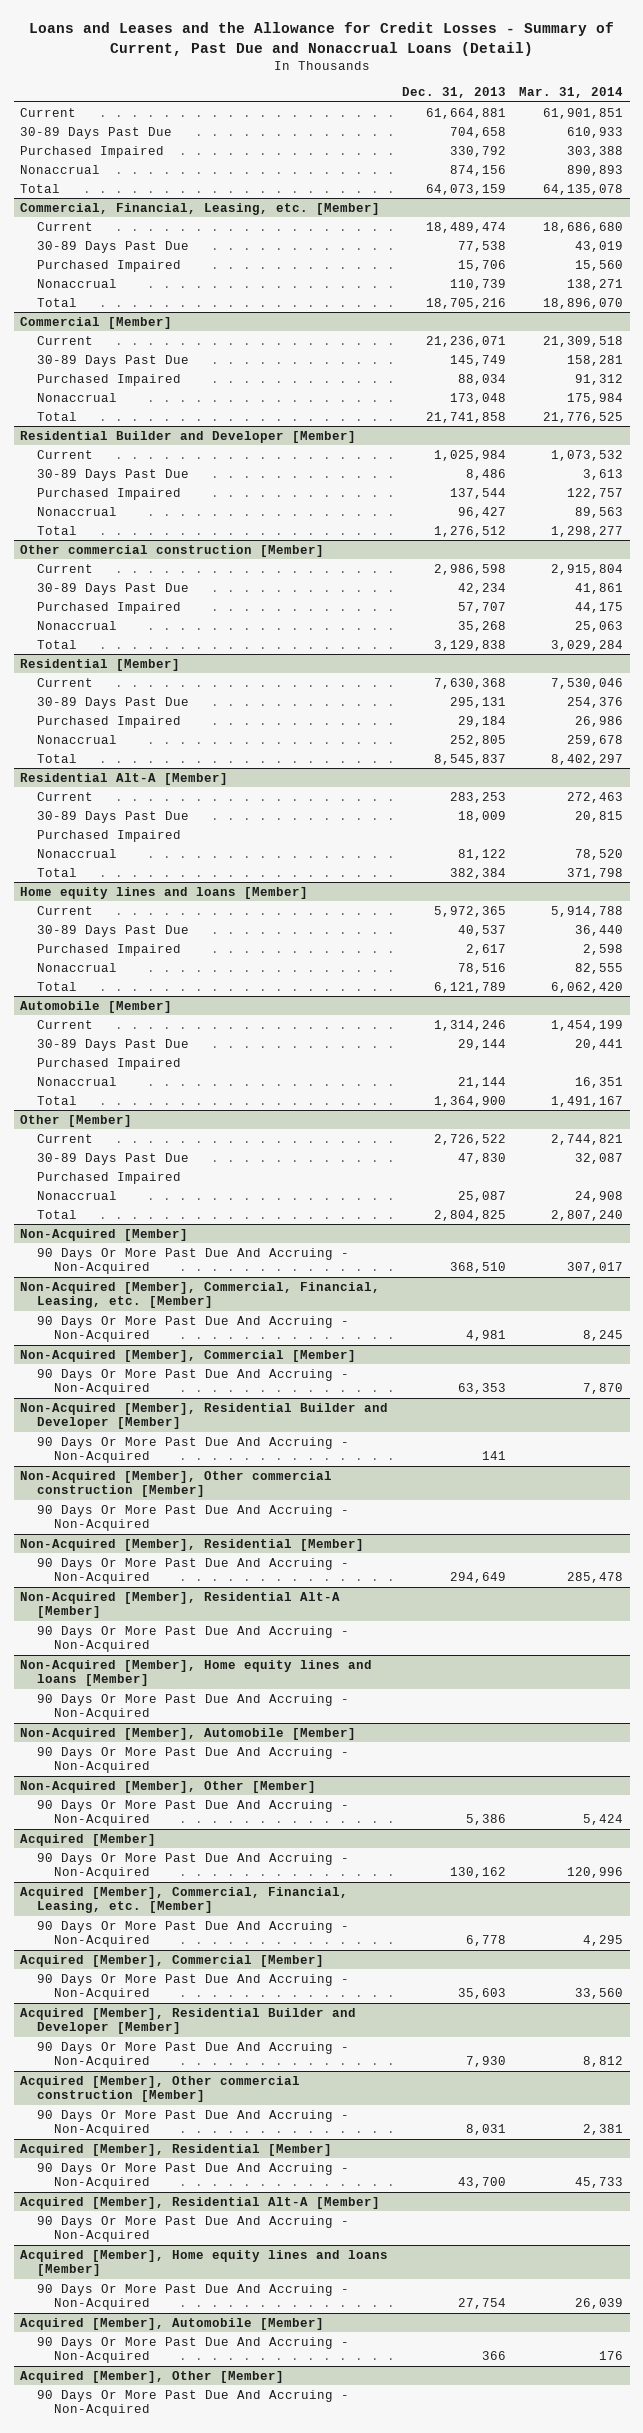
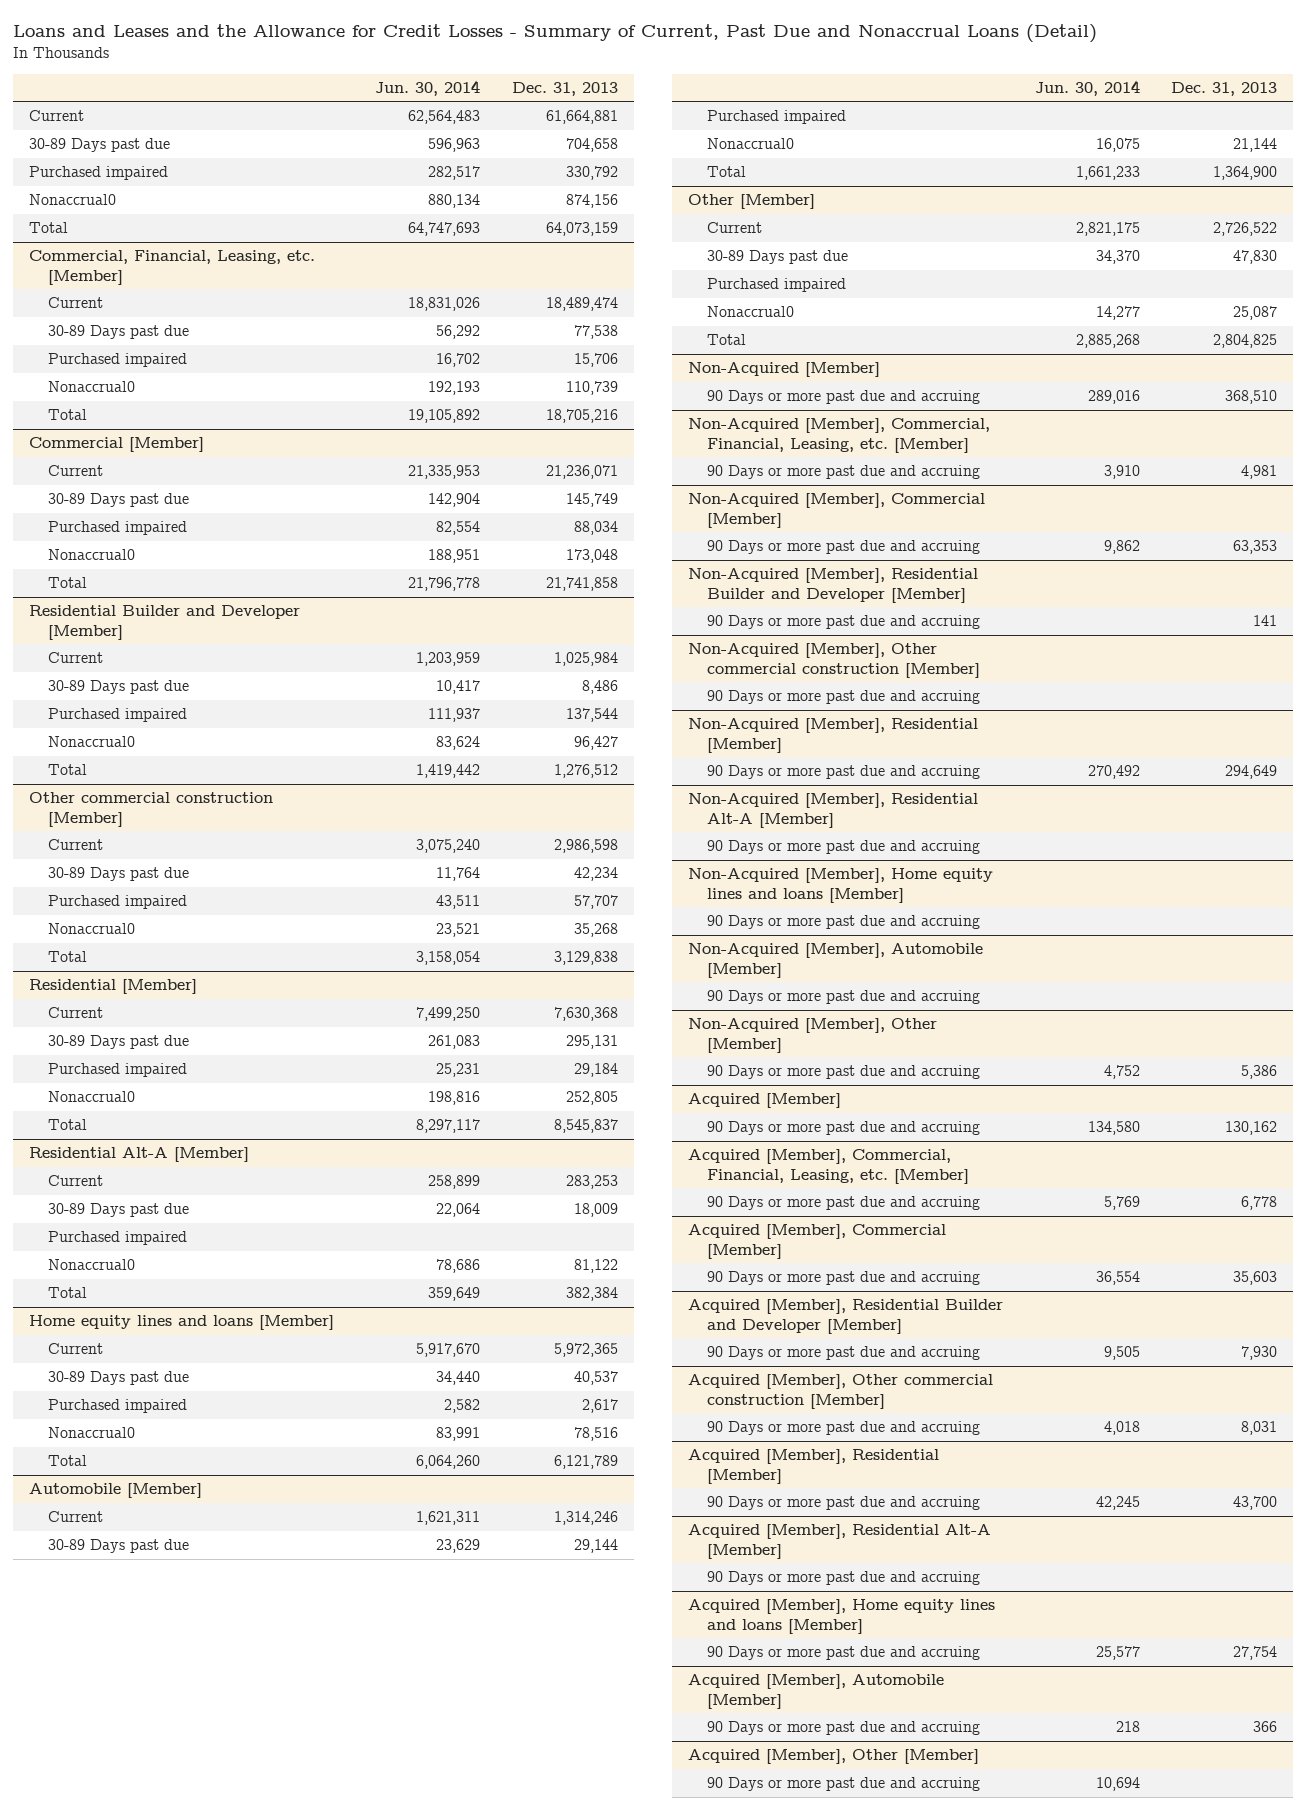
- | Dec. 31, 2013 | Mar. 31, 2014
+ | Jun. 30, 2014 | Dec. 31, 2013
- 30-89 Days Past Due | 704,658 | 610,933
- Purchased Impaired | 330,792 | 303,388
- Nonaccrual | 874,156 | 890,893
+ 30-89 Days past due | 596,963 | 704,658
+ Purchased impaired | 282,517 | 330,792
+ Nonaccrual0 | 880,134 | 874,156
@ Commercial, Financial, Leasing, etc. [Member]
- 30-89 Days Past Due | 77,538 | 43,019
- Purchased Impaired | 15,706 | 15,560
- Nonaccrual | 110,739 | 138,271
+ 30-89 Days past due | 56,292 | 77,538
+ Purchased impaired | 16,702 | 15,706
+ Nonaccrual0 | 192,193 | 110,739
@ Commercial [Member]
- 30-89 Days Past Due | 145,749 | 158,281
- Purchased Impaired | 88,034 | 91,312
- Nonaccrual | 173,048 | 175,984
+ 30-89 Days past due | 142,904 | 145,749
+ Purchased impaired | 82,554 | 88,034
+ Nonaccrual0 | 188,951 | 173,048
@ Residential Builder and Developer [Member]
- 30-89 Days Past Due | 8,486 | 3,613
- Purchased Impaired | 137,544 | 122,757
- Nonaccrual | 96,427 | 89,563
+ 30-89 Days past due | 10,417 | 8,486
+ Purchased impaired | 111,937 | 137,544
+ Nonaccrual0 | 83,624 | 96,427
@ Other commercial construction [Member]
- 30-89 Days Past Due | 42,234 | 41,861
- Purchased Impaired | 57,707 | 44,175
- Nonaccrual | 35,268 | 25,063
+ 30-89 Days past due | 11,764 | 42,234
+ Purchased impaired | 43,511 | 57,707
+ Nonaccrual0 | 23,521 | 35,268
@ Residential [Member]
- 30-89 Days Past Due | 295,131 | 254,376
- Purchased Impaired | 29,184 | 26,986
- Nonaccrual | 252,805 | 259,678
+ 30-89 Days past due | 261,083 | 295,131
+ Purchased impaired | 25,231 | 29,184
+ Nonaccrual0 | 198,816 | 252,805
@ Residential Alt-A [Member]
- 30-89 Days Past Due | 18,009 | 20,815
- Purchased Impaired
- Nonaccrual | 81,122 | 78,520
+ 30-89 Days past due | 22,064 | 18,009
+ Purchased impaired
+ Nonaccrual0 | 78,686 | 81,122
@ Home equity lines and loans [Member]
- 30-89 Days Past Due | 40,537 | 36,440
- Purchased Impaired | 2,617 | 2,598
- Nonaccrual | 78,516 | 82,555
+ 30-89 Days past due | 34,440 | 40,537
+ Purchased impaired | 2,582 | 2,617
+ Nonaccrual0 | 83,991 | 78,516
@ Automobile [Member]
- 30-89 Days Past Due | 29,144 | 20,441
- Purchased Impaired
- Nonaccrual | 21,144 | 16,351
+ 30-89 Days past due | 23,629 | 29,144
+ Purchased impaired
+ Nonaccrual0 | 16,075 | 21,144
@ Other [Member]
- 30-89 Days Past Due | 47,830 | 32,087
- Purchased Impaired
- Nonaccrual | 25,087 | 24,908
+ 30-89 Days past due | 34,370 | 47,830
+ Purchased impaired
+ Nonaccrual0 | 14,277 | 25,087
@ Non-Acquired [Member]
- 90 Days Or More Past Due And Accruing - Non-Acquired | 368,510 | 307,017
+ 90 Days or more past due and accruing | 289,016 | 368,510
@ Non-Acquired [Member], Commercial, Financial, Leasing, etc. [Member]
- 90 Days Or More Past Due And Accruing - Non-Acquired | 4,981 | 8,245
+ 90 Days or more past due and accruing | 3,910 | 4,981
@ Non-Acquired [Member], Commercial [Member]
- 90 Days Or More Past Due And Accruing - Non-Acquired | 63,353 | 7,870
+ 90 Days or more past due and accruing | 9,862 | 63,353
@ Non-Acquired [Member], Residential Builder and Developer [Member]
- 90 Days Or More Past Due And Accruing - Non-Acquired | 141 |
+ 90 Days or more past due and accruing | | 141
@ Non-Acquired [Member], Other commercial construction [Member]
- 90 Days Or More Past Due And Accruing - Non-Acquired
+ 90 Days or more past due and accruing
@ Non-Acquired [Member], Residential [Member]
- 90 Days Or More Past Due And Accruing - Non-Acquired | 294,649 | 285,478
+ 90 Days or more past due and accruing | 270,492 | 294,649
@ Non-Acquired [Member], Residential Alt-A [Member]
- 90 Days Or More Past Due And Accruing - Non-Acquired
+ 90 Days or more past due and accruing
@ Non-Acquired [Member], Home equity lines and loans [Member]
- 90 Days Or More Past Due And Accruing - Non-Acquired
+ 90 Days or more past due and accruing
@ Non-Acquired [Member], Automobile [Member]
- 90 Days Or More Past Due And Accruing - Non-Acquired
+ 90 Days or more past due and accruing
@ Non-Acquired [Member], Other [Member]
- 90 Days Or More Past Due And Accruing - Non-Acquired | 5,386 | 5,424
+ 90 Days or more past due and accruing | 4,752 | 5,386
@ Acquired [Member]
- 90 Days Or More Past Due And Accruing - Non-Acquired | 130,162 | 120,996
+ 90 Days or more past due and accruing | 134,580 | 130,162
@ Acquired [Member], Commercial, Financial, Leasing, etc. [Member]
- 90 Days Or More Past Due And Accruing - Non-Acquired | 6,778 | 4,295
+ 90 Days or more past due and accruing | 5,769 | 6,778
@ Acquired [Member], Commercial [Member]
- 90 Days Or More Past Due And Accruing - Non-Acquired | 35,603 | 33,560
+ 90 Days or more past due and accruing | 36,554 | 35,603
@ Acquired [Member], Residential Builder and Developer [Member]
- 90 Days Or More Past Due And Accruing - Non-Acquired | 7,930 | 8,812
+ 90 Days or more past due and accruing | 9,505 | 7,930
@ Acquired [Member], Other commercial construction [Member]
- 90 Days Or More Past Due And Accruing - Non-Acquired | 8,031 | 2,381
+ 90 Days or more past due and accruing | 4,018 | 8,031
@ Acquired [Member], Residential [Member]
- 90 Days Or More Past Due And Accruing - Non-Acquired | 43,700 | 45,733
+ 90 Days or more past due and accruing | 42,245 | 43,700
@ Acquired [Member], Residential Alt-A [Member]
- 90 Days Or More Past Due And Accruing - Non-Acquired
+ 90 Days or more past due and accruing
@ Acquired [Member], Home equity lines and loans [Member]
- 90 Days Or More Past Due And Accruing - Non-Acquired | 27,754 | 26,039
+ 90 Days or more past due and accruing | 25,577 | 27,754
@ Acquired [Member], Automobile [Member]
- 90 Days Or More Past Due And Accruing - Non-Acquired | 366 | 176
+ 90 Days or more past due and accruing | 218 | 366
@ Acquired [Member], Other [Member]
- 90 Days Or More Past Due And Accruing - Non-Acquired
+ 90 Days or more past due and accruing | 10,694 |

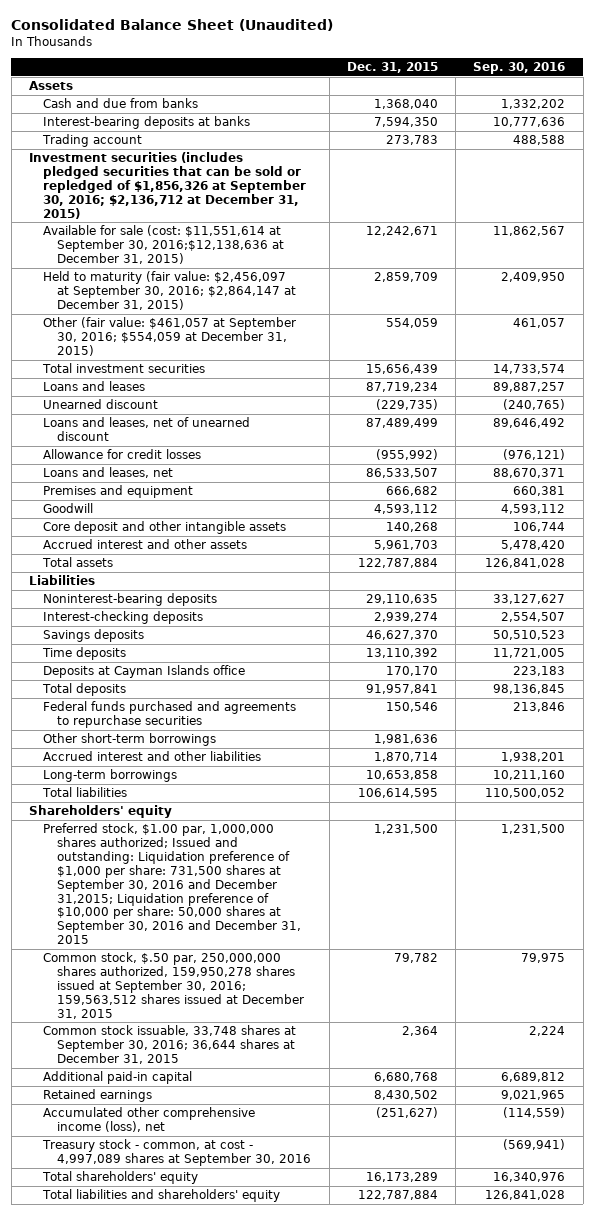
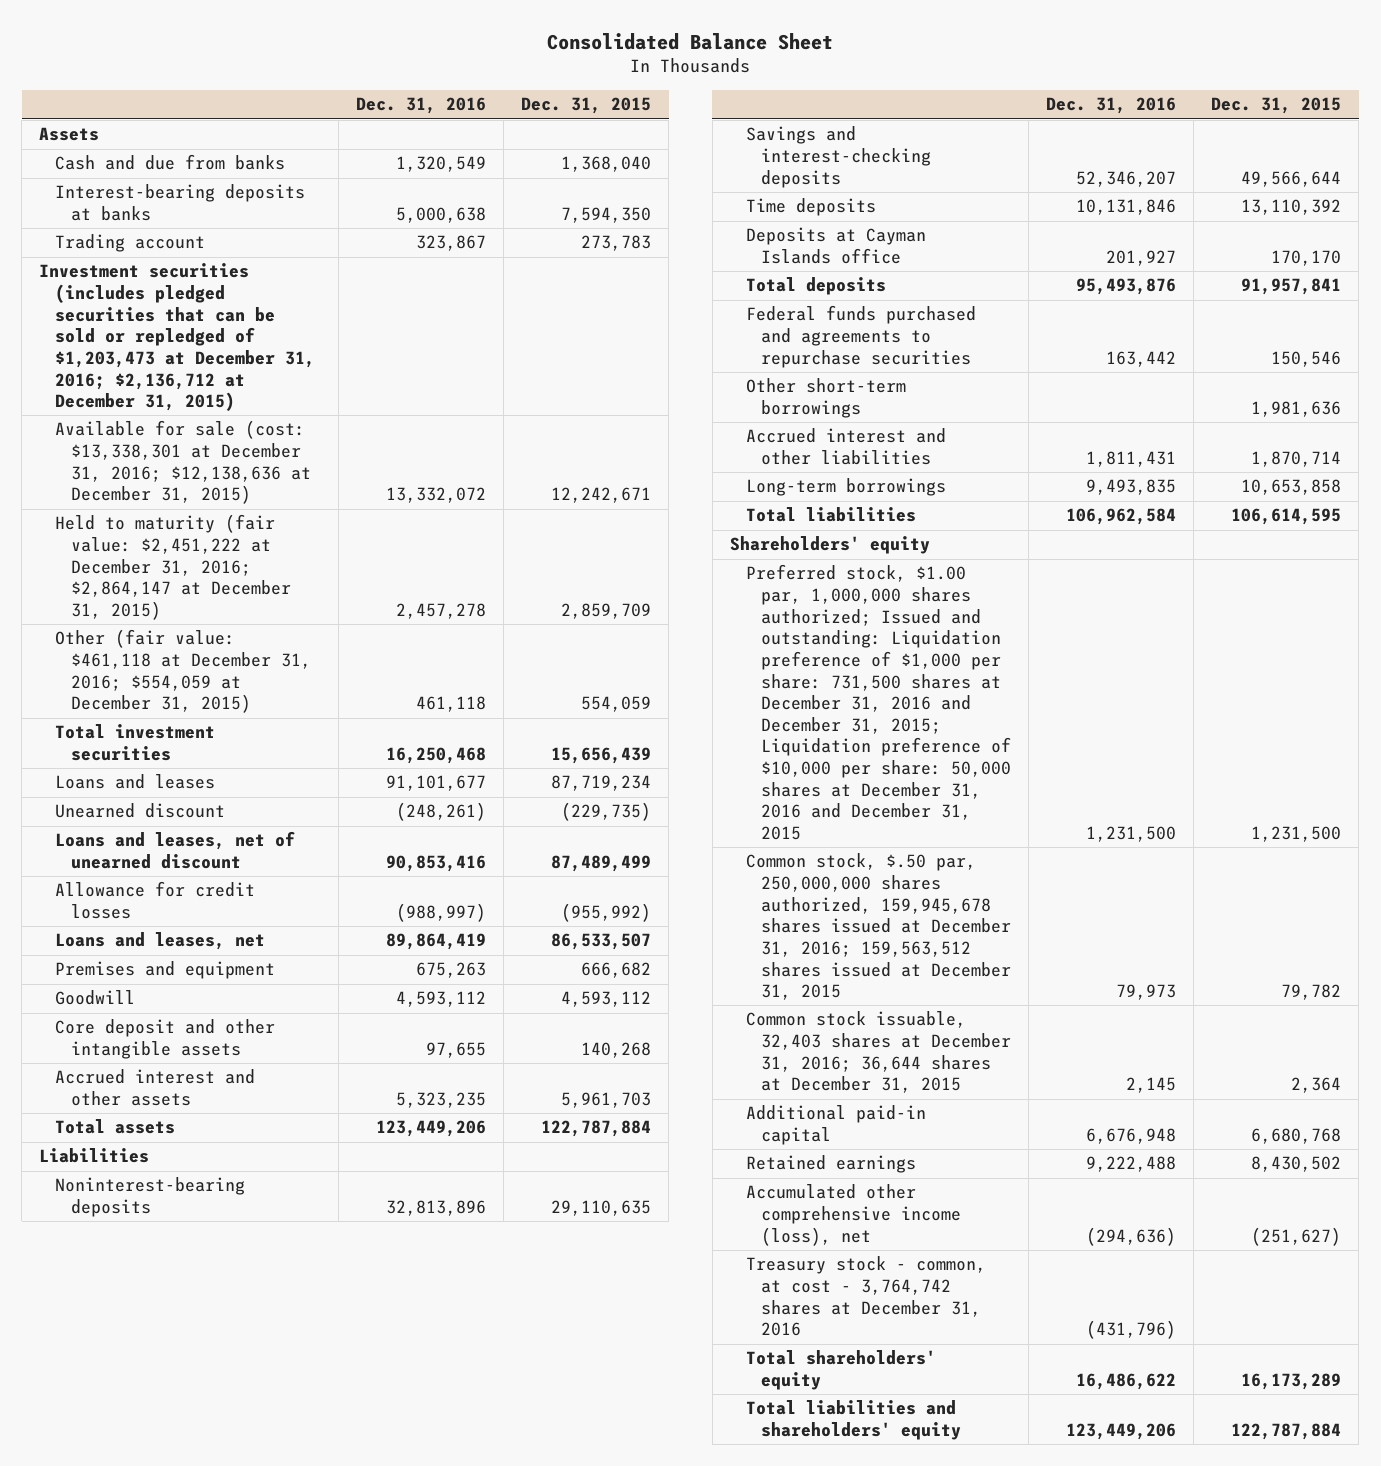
- Consolidated Balance Sheet (Unaudited)
+ Consolidated Balance Sheet
- | Dec. 31, 2015 | Sep. 30, 2016
+ | Dec. 31, 2016 | Dec. 31, 2015
- Investment securities (includes pledged securities that can be sold or repledged of $1,856,326 at September 30, 2016; $2,136,712 at December 31, 2015)
- Available for sale (cost: $11,551,614 at September 30, 2016;$12,138,636 at December 31, 2015) | 12,242,671 | 11,862,567
- Held to maturity (fair value: $2,456,097 at September 30, 2016; $2,864,147 at December 31, 2015) | 2,859,709 | 2,409,950
- Other (fair value: $461,057 at September 30, 2016; $554,059 at December 31, 2015) | 554,059 | 461,057
+ Investment securities (includes pledged securities that can be sold or repledged of $1,203,473 at December 31, 2016; $2,136,712 at December 31, 2015)
+ Available for sale (cost: $13,338,301 at December 31, 2016; $12,138,636 at December 31, 2015) | 13,332,072 | 12,242,671
+ Held to maturity (fair value: $2,451,222 at December 31, 2016; $2,864,147 at December 31, 2015) | 2,457,278 | 2,859,709
+ Other (fair value: $461,118 at December 31, 2016; $554,059 at December 31, 2015) | 461,118 | 554,059
- Interest-checking deposits | 2,939,274 | 2,554,507
- Savings deposits | 46,627,370 | 50,510,523
+ Savings and interest-checking deposits | 52,346,207 | 49,566,644
- Preferred stock, $1.00 par, 1,000,000 shares authorized; Issued and outstanding: Liquidation preference of $1,000 per share: 731,500 shares at September 30, 2016 and December 31,2015; Liquidation preference of $10,000 per share: 50,000 shares at September 30, 2016 and December 31, 2015 | 1,231,500 | 1,231,500
- Common stock, $.50 par, 250,000,000 shares authorized, 159,950,278 shares issued at September 30, 2016; 159,563,512 shares issued at December 31, 2015 | 79,782 | 79,975
- Common stock issuable, 33,748 shares at September 30, 2016; 36,644 shares at December 31, 2015 | 2,364 | 2,224
+ Preferred stock, $1.00 par, 1,000,000 shares authorized; Issued and outstanding: Liquidation preference of $1,000 per share: 731,500 shares at December 31, 2016 and December 31, 2015; Liquidation preference of $10,000 per share: 50,000 shares at December 31, 2016 and December 31, 2015 | 1,231,500 | 1,231,500
+ Common stock, $.50 par, 250,000,000 shares authorized, 159,945,678 shares issued at December 31, 2016; 159,563,512 shares issued at December 31, 2015 | 79,973 | 79,782
+ Common stock issuable, 32,403 shares at December 31, 2016; 36,644 shares at December 31, 2015 | 2,145 | 2,364
- Treasury stock - common, at cost - 4,997,089 shares at September 30, 2016 | | (569,941)
+ Treasury stock - common, at cost - 3,764,742 shares at December 31, 2016 | (431,796) |

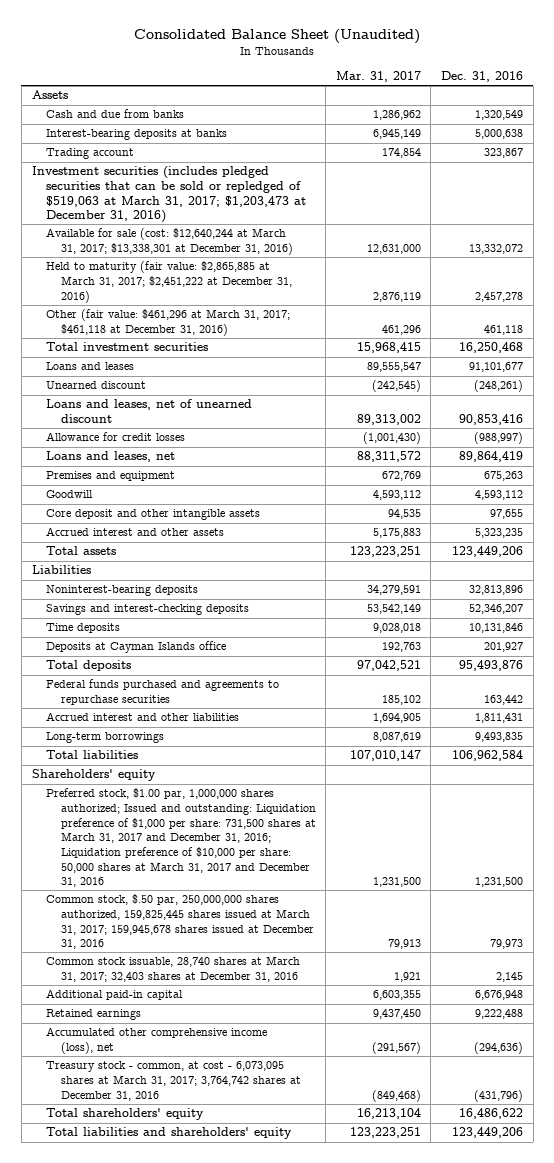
- Consolidated Balance Sheet
+ Consolidated Balance Sheet (Unaudited)
- | Dec. 31, 2016 | Dec. 31, 2015
+ | Mar. 31, 2017 | Dec. 31, 2016
- Investment securities (includes pledged securities that can be sold or repledged of $1,203,473 at December 31, 2016; $2,136,712 at December 31, 2015)
- Available for sale (cost: $13,338,301 at December 31, 2016; $12,138,636 at December 31, 2015) | 13,332,072 | 12,242,671
- Held to maturity (fair value: $2,451,222 at December 31, 2016; $2,864,147 at December 31, 2015) | 2,457,278 | 2,859,709
- Other (fair value: $461,118 at December 31, 2016; $554,059 at December 31, 2015) | 461,118 | 554,059
+ Investment securities (includes pledged securities that can be sold or repledged of $519,063 at March 31, 2017; $1,203,473 at December 31, 2016)
+ Available for sale (cost: $12,640,244 at March 31, 2017; $13,338,301 at December 31, 2016) | 12,631,000 | 13,332,072
+ Held to maturity (fair value: $2,865,885 at March 31, 2017; $2,451,222 at December 31, 2016) | 2,876,119 | 2,457,278
+ Other (fair value: $461,296 at March 31, 2017; $461,118 at December 31, 2016) | 461,296 | 461,118
- Other short-term borrowings | | 1,981,636
- Preferred stock, $1.00 par, 1,000,000 shares authorized; Issued and outstanding: Liquidation preference of $1,000 per share: 731,500 shares at December 31, 2016 and December 31, 2015; Liquidation preference of $10,000 per share: 50,000 shares at December 31, 2016 and December 31, 2015 | 1,231,500 | 1,231,500
- Common stock, $.50 par, 250,000,000 shares authorized, 159,945,678 shares issued at December 31, 2016; 159,563,512 shares issued at December 31, 2015 | 79,973 | 79,782
- Common stock issuable, 32,403 shares at December 31, 2016; 36,644 shares at December 31, 2015 | 2,145 | 2,364
+ Preferred stock, $1.00 par, 1,000,000 shares authorized; Issued and outstanding: Liquidation preference of $1,000 per share: 731,500 shares at March 31, 2017 and December 31, 2016; Liquidation preference of $10,000 per share: 50,000 shares at March 31, 2017 and December 31, 2016 | 1,231,500 | 1,231,500
+ Common stock, $.50 par, 250,000,000 shares authorized, 159,825,445 shares issued at March 31, 2017; 159,945,678 shares issued at December 31, 2016 | 79,913 | 79,973
+ Common stock issuable, 28,740 shares at March 31, 2017; 32,403 shares at December 31, 2016 | 1,921 | 2,145
- Treasury stock - common, at cost - 3,764,742 shares at December 31, 2016 | (431,796) |
+ Treasury stock - common, at cost - 6,073,095 shares at March 31, 2017; 3,764,742 shares at December 31, 2016 | (849,468) | (431,796)

